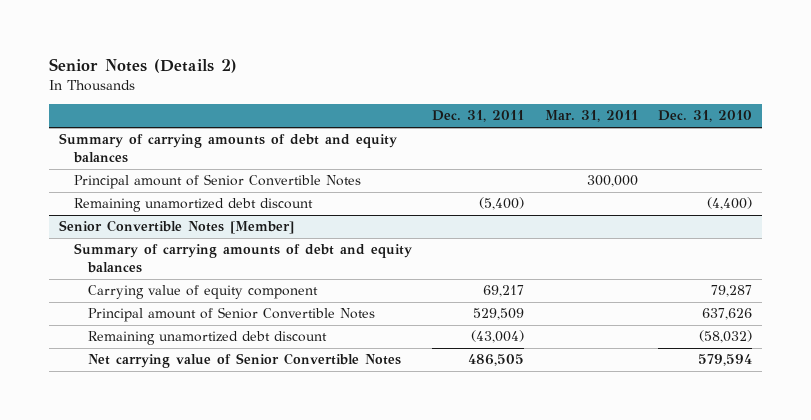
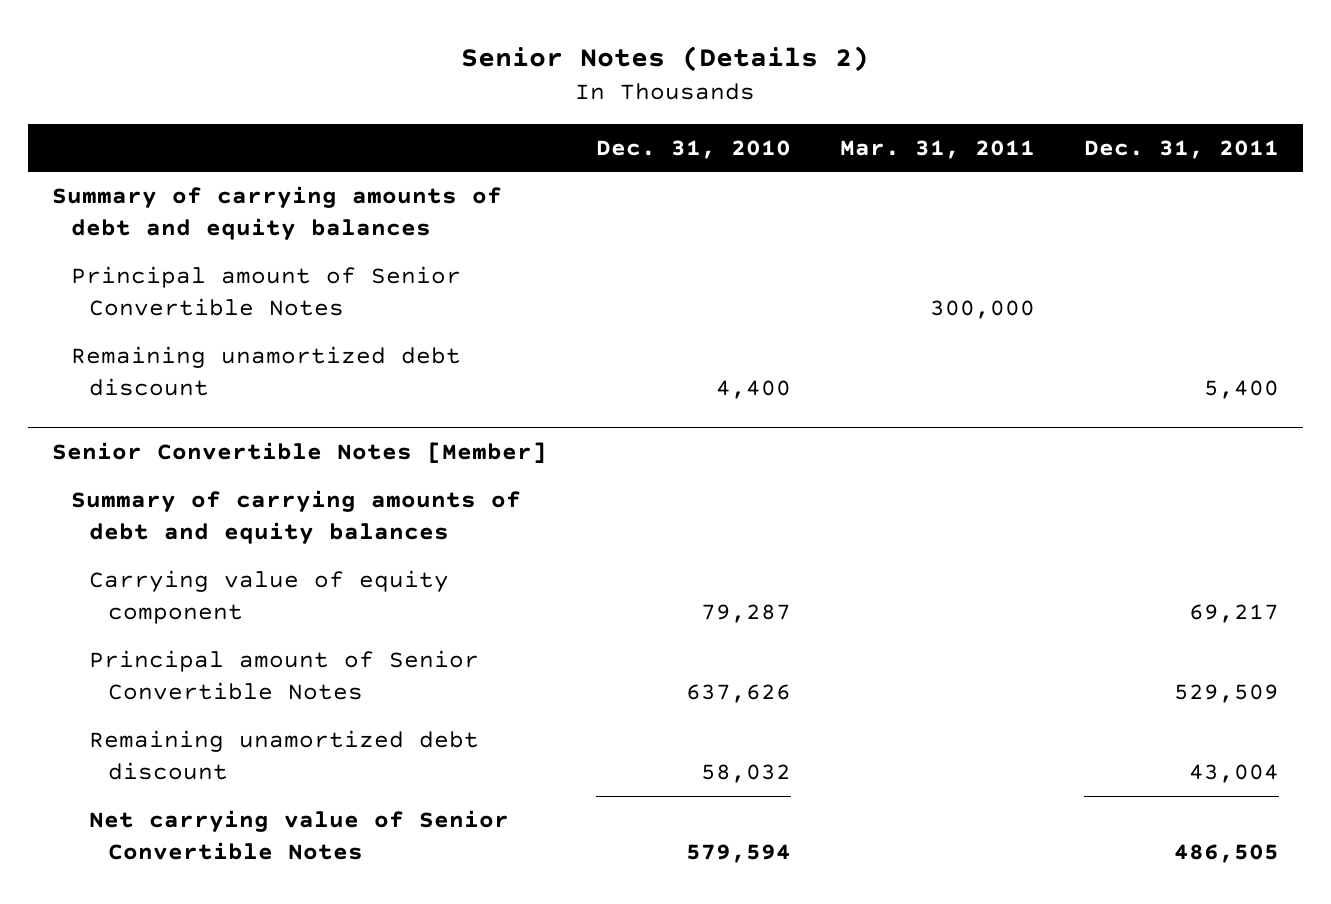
- | Dec. 31, 2011 | Mar. 31, 2011 | Dec. 31, 2010
+ | Dec. 31, 2010 | Mar. 31, 2011 | Dec. 31, 2011
- Remaining unamortized debt discount | (5,400) | | (4,400)
+ Remaining unamortized debt discount | 4,400 | | 5,400
@ Senior Convertible Notes [Member]
- Remaining unamortized debt discount | (43,004) | | (58,032)
+ Remaining unamortized debt discount | 58,032 | | 43,004

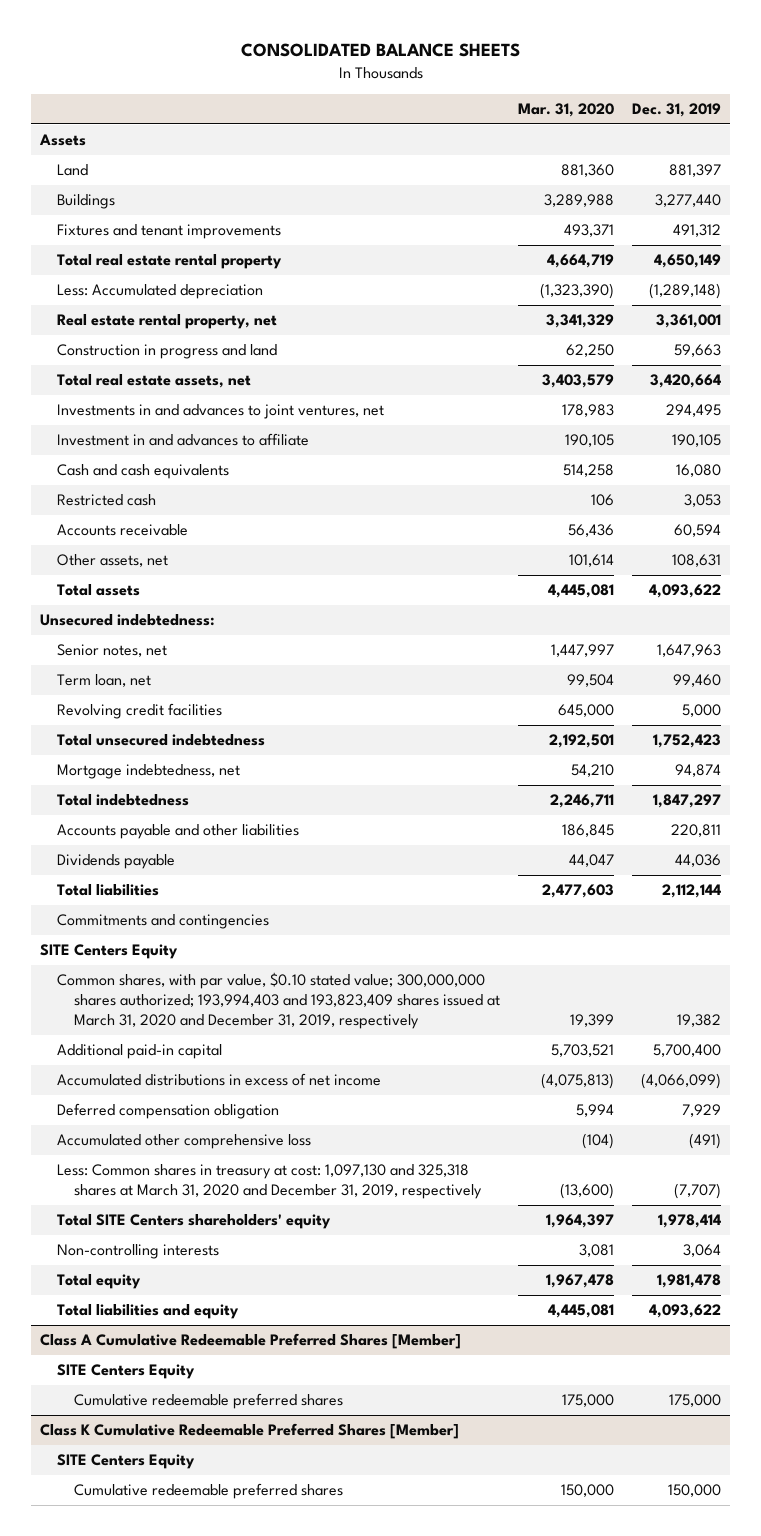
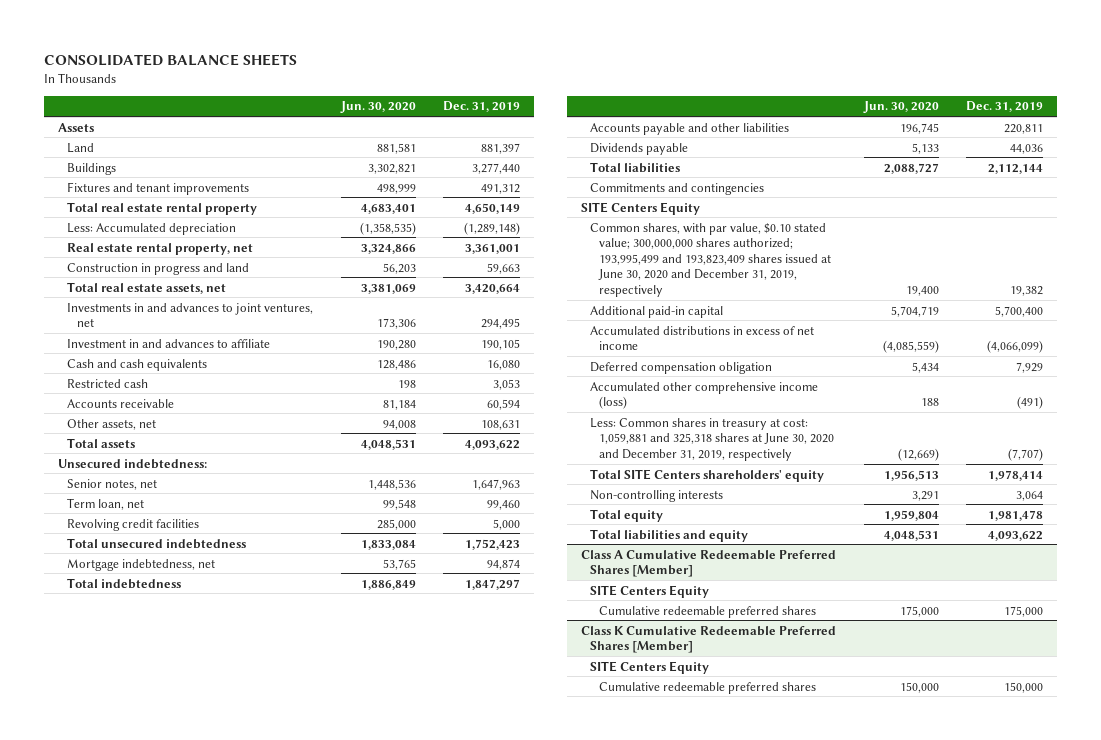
- | Mar. 31, 2020 | Dec. 31, 2019
+ | Jun. 30, 2020 | Dec. 31, 2019
- Common shares, with par value, $0.10 stated value; 300,000,000 shares authorized; 193,994,403 and 193,823,409 shares issued at March 31, 2020 and December 31, 2019, respectively | 19,399 | 19,382
+ Common shares, with par value, $0.10 stated value; 300,000,000 shares authorized; 193,995,499 and 193,823,409 shares issued at June 30, 2020 and December 31, 2019, respectively | 19,400 | 19,382
- Accumulated other comprehensive loss | (104) | (491)
- Less: Common shares in treasury at cost: 1,097,130 and 325,318 shares at March 31, 2020 and December 31, 2019, respectively | (13,600) | (7,707)
+ Accumulated other comprehensive income (loss) | 188 | (491)
+ Less: Common shares in treasury at cost: 1,059,881 and 325,318 shares at June 30, 2020 and December 31, 2019, respectively | (12,669) | (7,707)

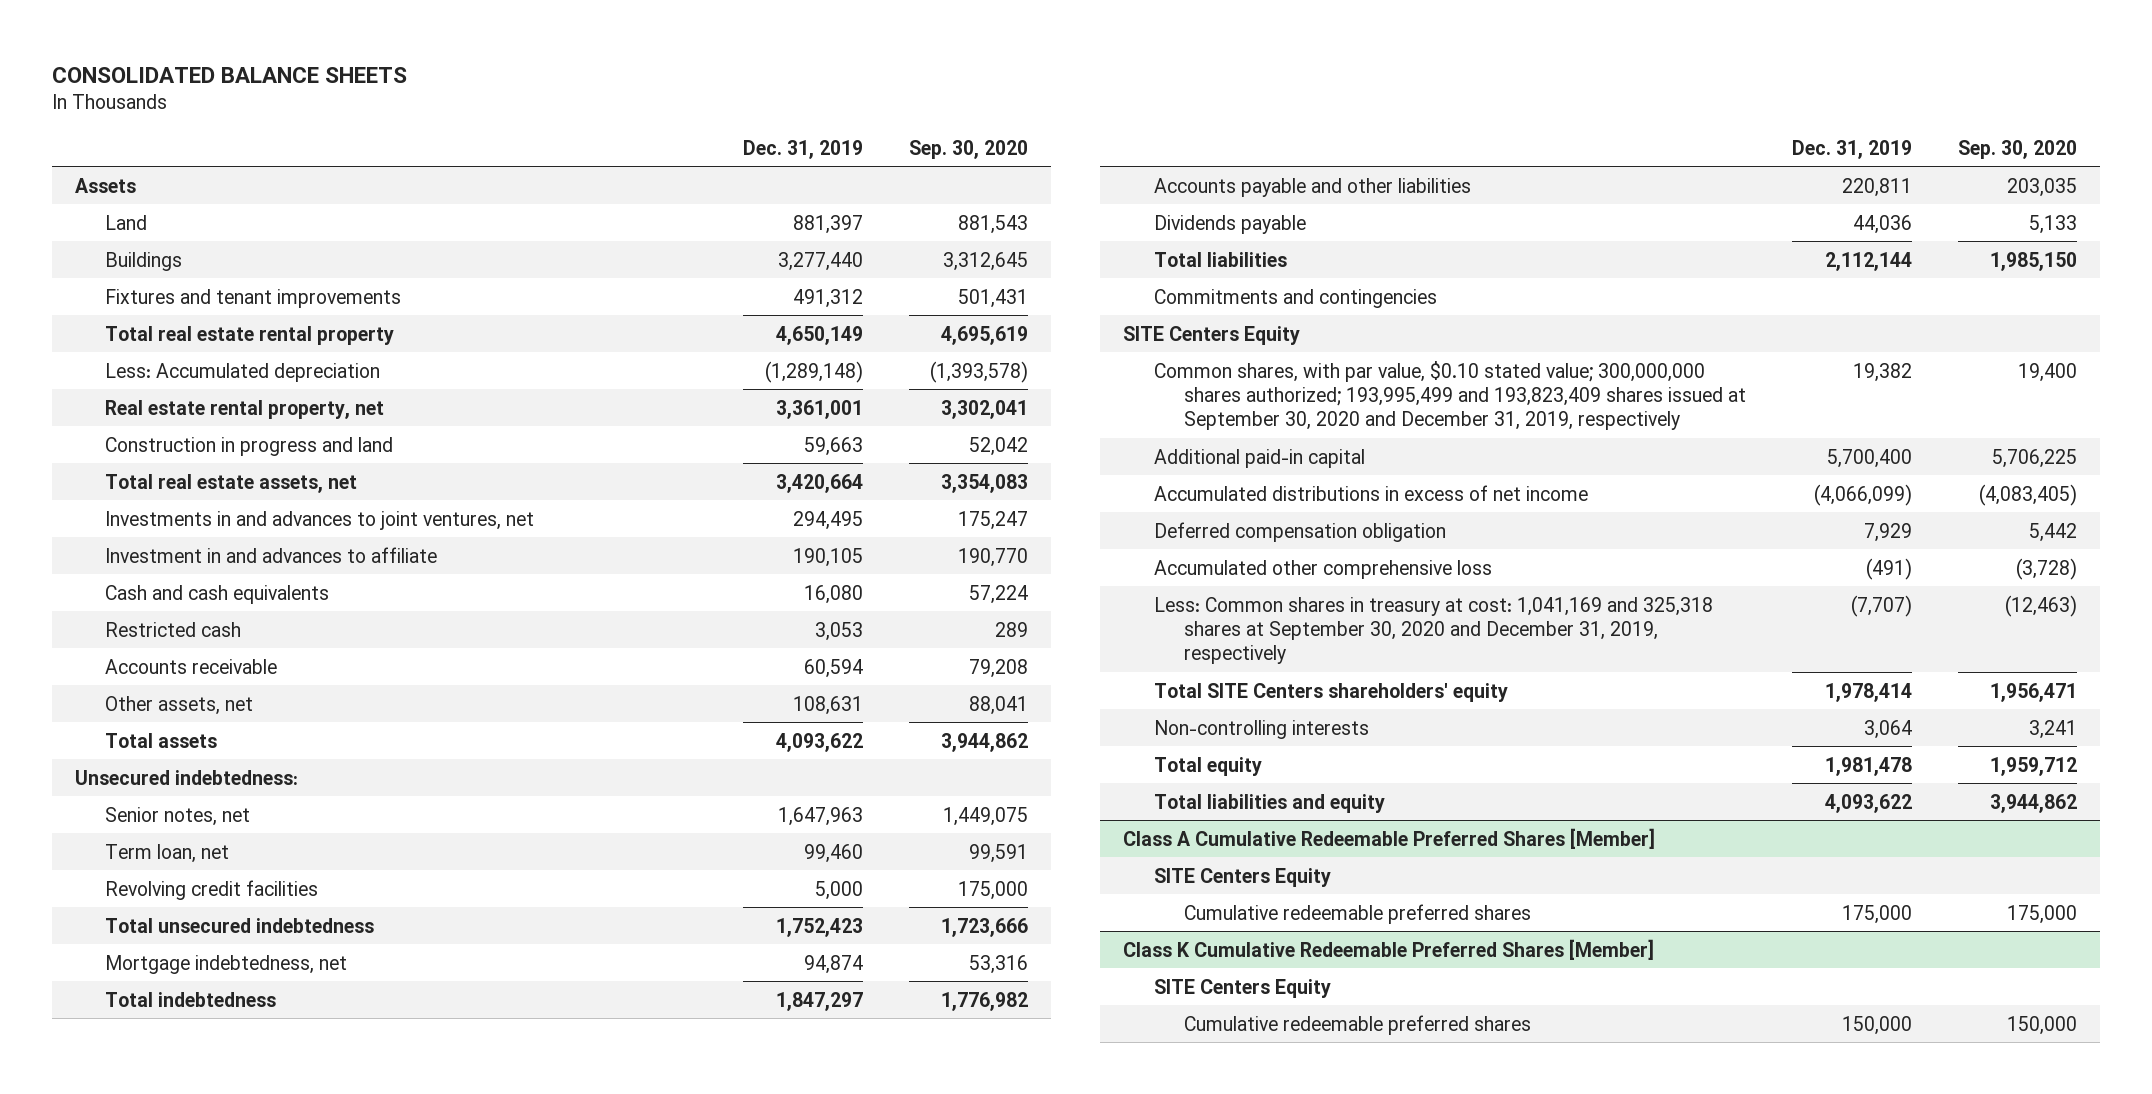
- | Jun. 30, 2020 | Dec. 31, 2019
+ | Dec. 31, 2019 | Sep. 30, 2020
- Common shares, with par value, $0.10 stated value; 300,000,000 shares authorized; 193,995,499 and 193,823,409 shares issued at June 30, 2020 and December 31, 2019, respectively | 19,400 | 19,382
+ Common shares, with par value, $0.10 stated value; 300,000,000 shares authorized; 193,995,499 and 193,823,409 shares issued at September 30, 2020 and December 31, 2019, respectively | 19,382 | 19,400
- Accumulated other comprehensive income (loss) | 188 | (491)
- Less: Common shares in treasury at cost: 1,059,881 and 325,318 shares at June 30, 2020 and December 31, 2019, respectively | (12,669) | (7,707)
+ Accumulated other comprehensive loss | (491) | (3,728)
+ Less: Common shares in treasury at cost: 1,041,169 and 325,318 shares at September 30, 2020 and December 31, 2019, respectively | (7,707) | (12,463)

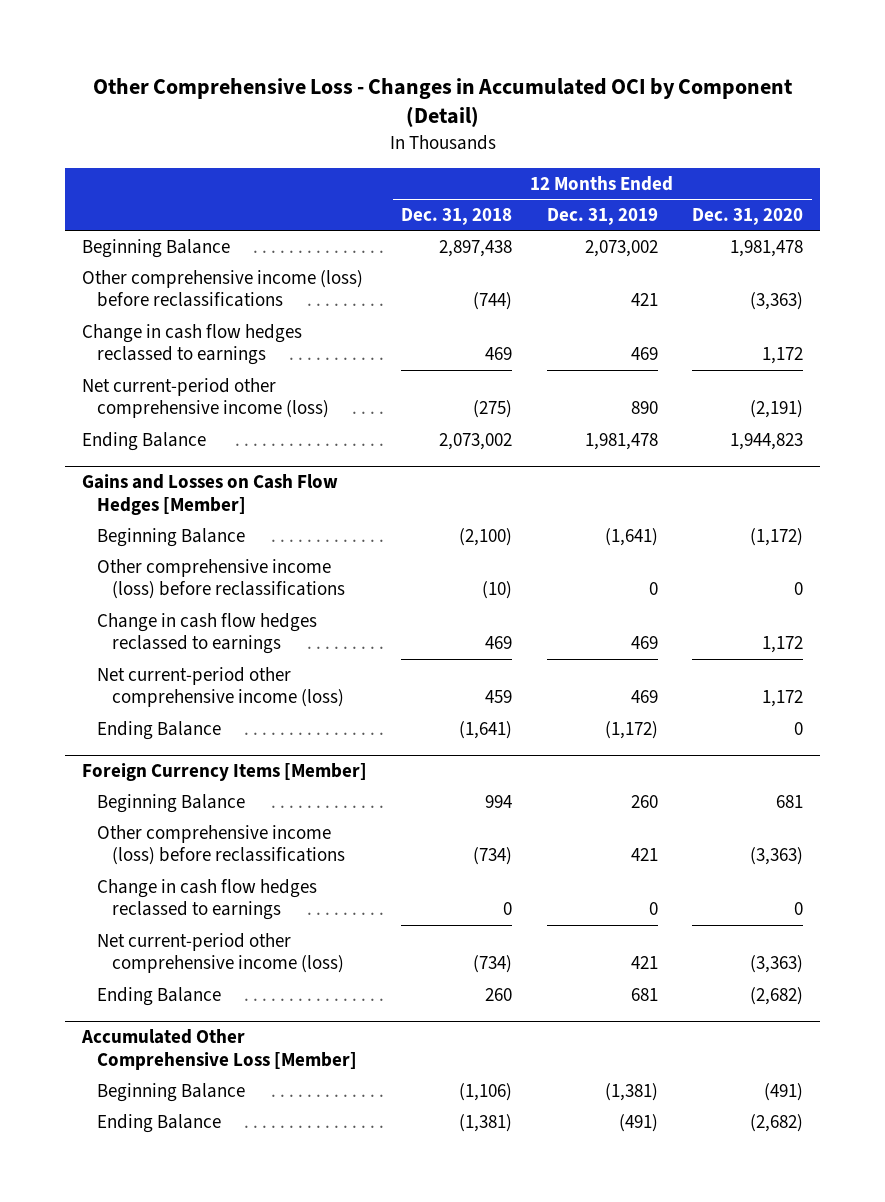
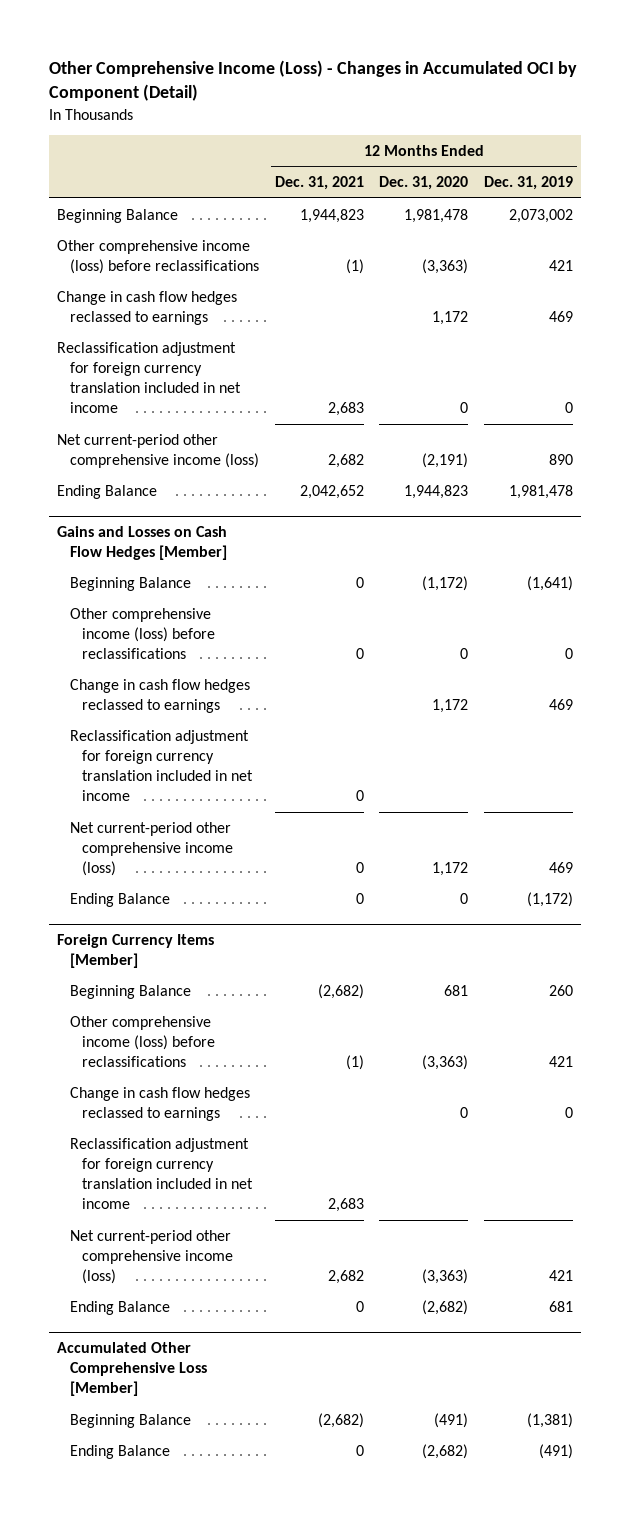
- Other Comprehensive Loss - Changes in Accumulated OCI by Component (Detail)
+ Other Comprehensive Income (Loss) - Changes in Accumulated OCI by Component (Detail)
- | 12 Months Ended Dec. 31, 2018 | 12 Months Ended Dec. 31, 2019 | 12 Months Ended Dec. 31, 2020
+ | 12 Months Ended Dec. 31, 2021 | 12 Months Ended Dec. 31, 2020 | 12 Months Ended Dec. 31, 2019
+ Reclassification adjustment for foreign currency translation included in net income | 2,683 | 0 | 0
@ Gains and Losses on Cash Flow Hedges [Member]
+ Reclassification adjustment for foreign currency translation included in net income | 0 | |
@ Foreign Currency Items [Member]
+ Reclassification adjustment for foreign currency translation included in net income | 2,683 | |

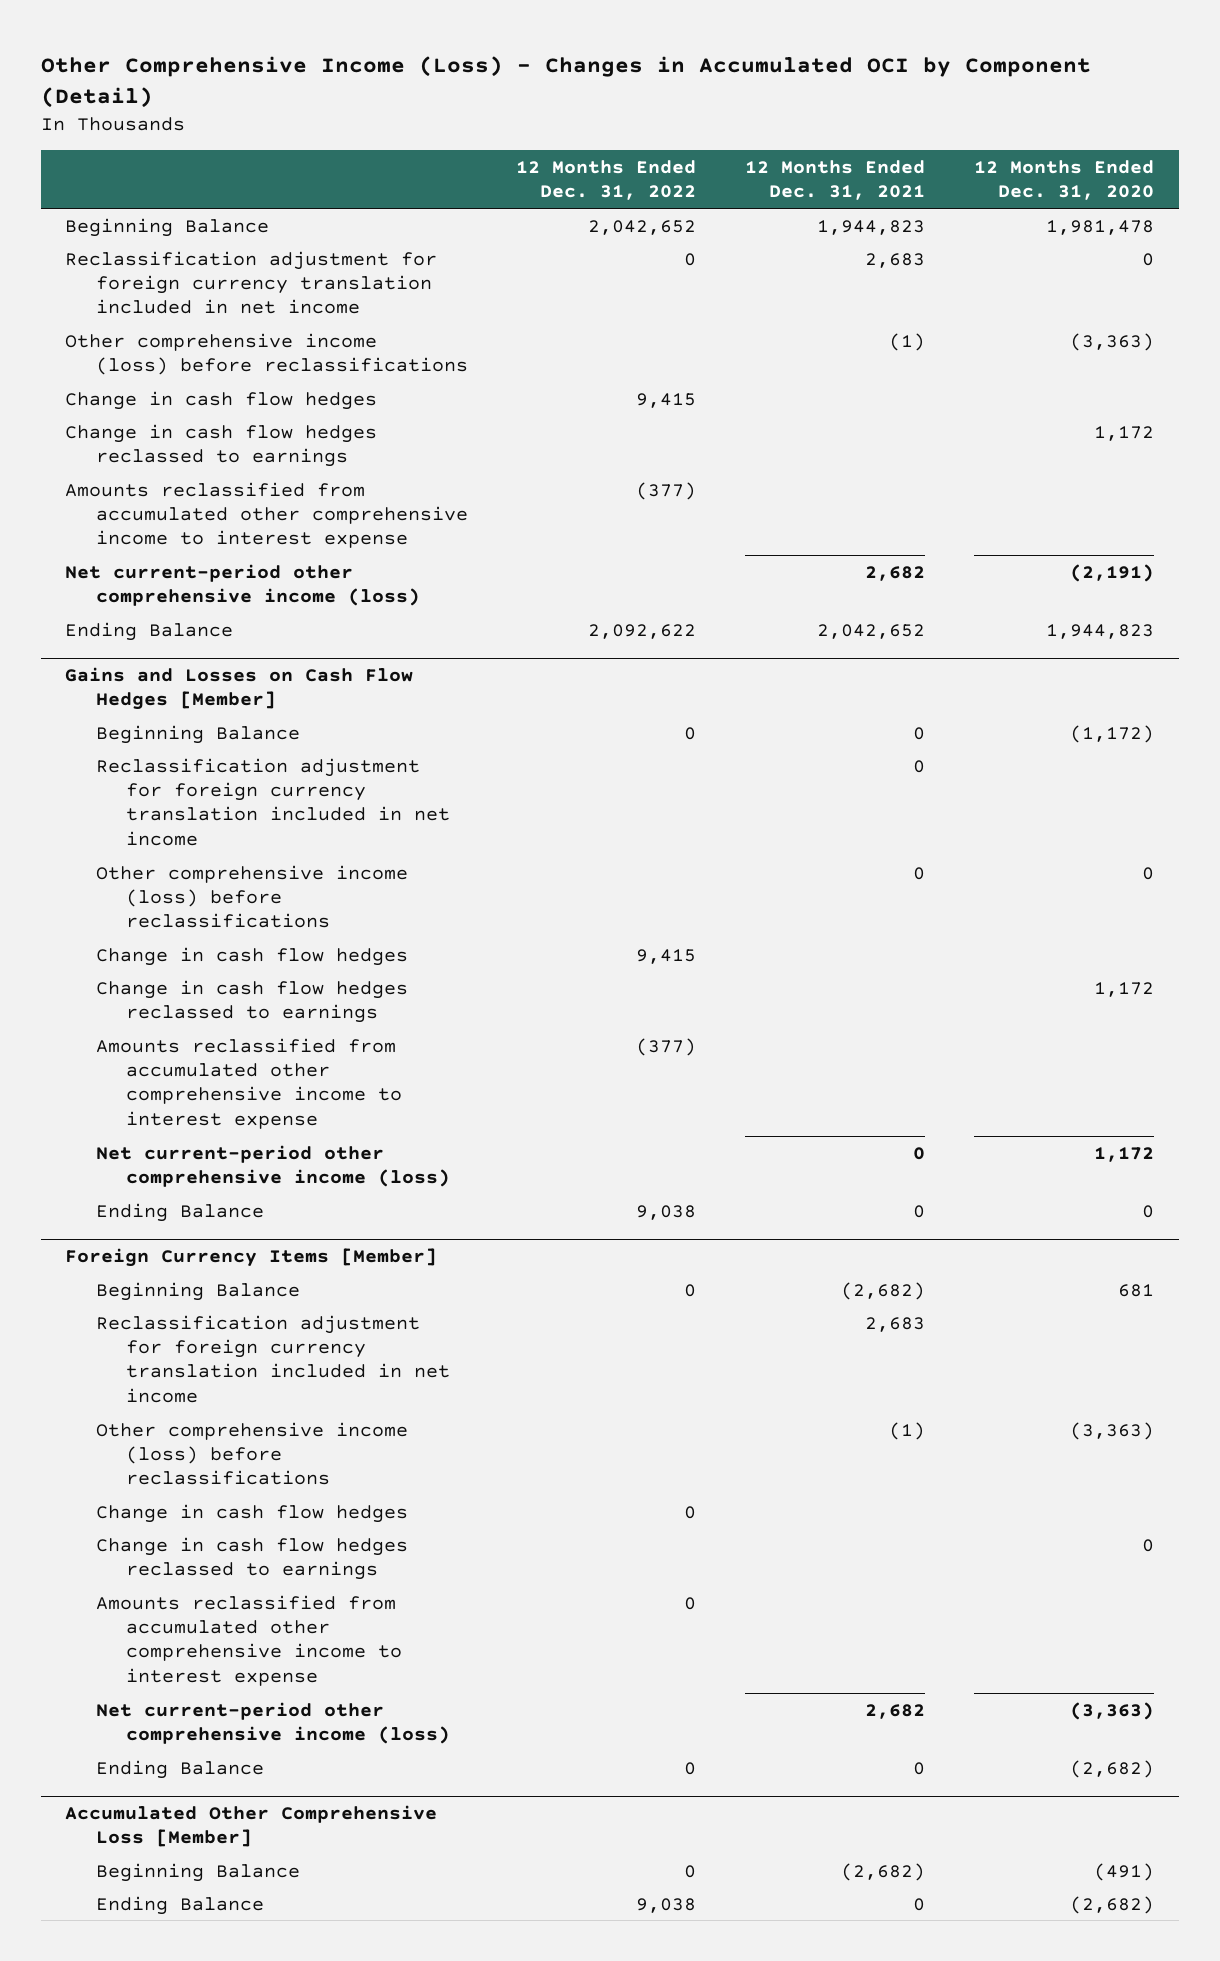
- | 12 Months Ended Dec. 31, 2021 | 12 Months Ended Dec. 31, 2020 | 12 Months Ended Dec. 31, 2019
+ | 12 Months Ended Dec. 31, 2022 | 12 Months Ended Dec. 31, 2021 | 12 Months Ended Dec. 31, 2020
moved up: Reclassification adjustment for foreign currency translation included in net income | 0 | 2,683 | 0
+ Change in cash flow hedges | 9,415 | |
+ Amounts reclassified from accumulated other comprehensive income to interest expense | (377) | |
@ Gains and Losses on Cash Flow Hedges [Member]
moved up: Reclassification adjustment for foreign currency translation included in net income | | 0 |
+ Change in cash flow hedges | 9,415 | |
+ Amounts reclassified from accumulated other comprehensive income to interest expense | (377) | |
@ Foreign Currency Items [Member]
moved up: Reclassification adjustment for foreign currency translation included in net income | | 2,683 |
+ Change in cash flow hedges | 0 | |
+ Amounts reclassified from accumulated other comprehensive income to interest expense | 0 | |

